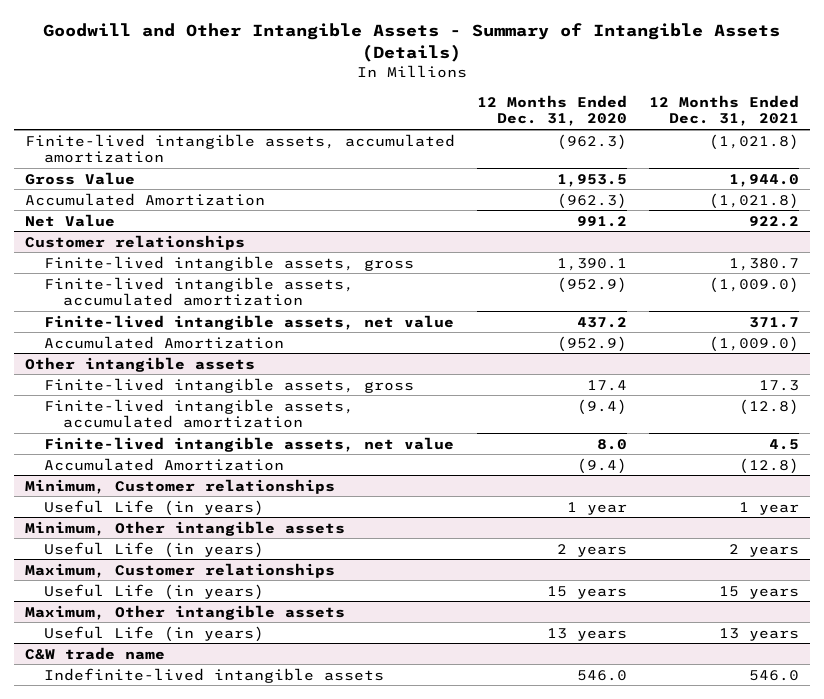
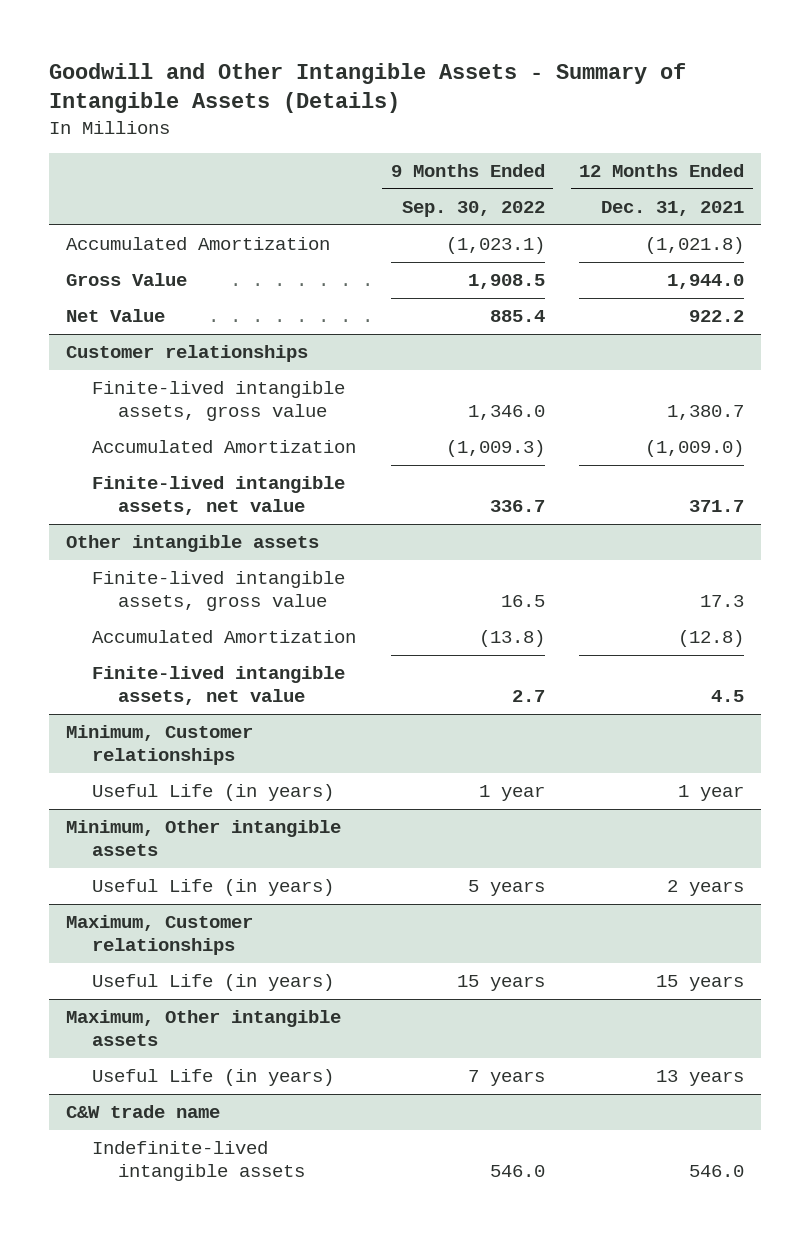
- | 12 Months Ended Dec. 31, 2020 | 12 Months Ended Dec. 31, 2021
+ | 9 Months Ended Sep. 30, 2022 | 12 Months Ended Dec. 31, 2021
- Finite-lived intangible assets, accumulated amortization | (962.3) | (1,021.8)
moved down: Gross Value | 1,908.5 | 1,944.0
@ Customer relationships
- Finite-lived intangible assets, gross | 1,390.1 | 1,380.7
- Finite-lived intangible assets, accumulated amortization | (952.9) | (1,009.0)
+ Finite-lived intangible assets, gross value | 1,346.0 | 1,380.7
moved down: Finite-lived intangible assets, net value | 336.7 | 371.7
@ Other intangible assets
- Finite-lived intangible assets, gross | 17.4 | 17.3
- Finite-lived intangible assets, accumulated amortization | (9.4) | (12.8)
+ Finite-lived intangible assets, gross value | 16.5 | 17.3
moved down: Finite-lived intangible assets, net value | 2.7 | 4.5

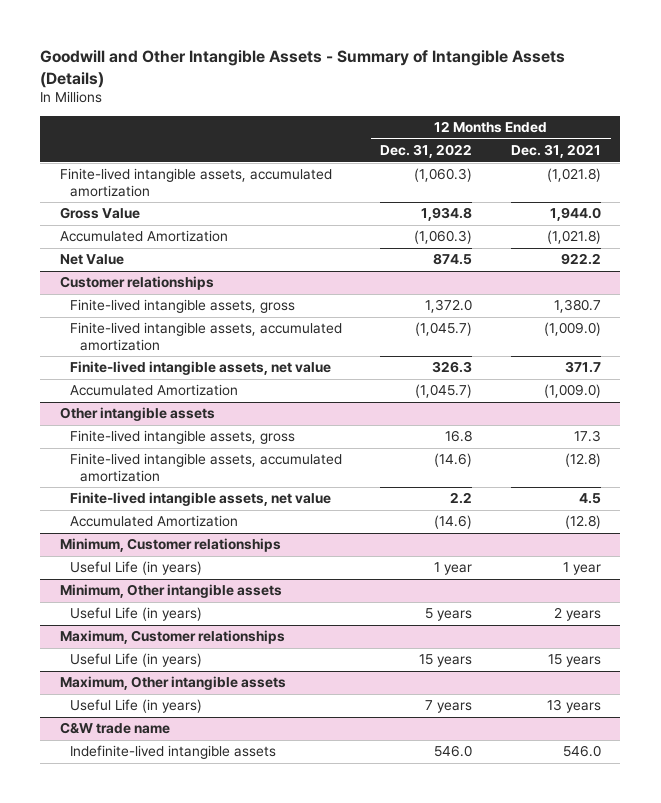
- | 9 Months Ended Sep. 30, 2022 | 12 Months Ended Dec. 31, 2021
+ | 12 Months Ended Dec. 31, 2022 | 12 Months Ended Dec. 31, 2021
+ Finite-lived intangible assets, accumulated amortization | (1,060.3) | (1,021.8)
moved down: Accumulated Amortization | (1,060.3) | (1,021.8)
@ Customer relationships
- Finite-lived intangible assets, gross value | 1,346.0 | 1,380.7
+ Finite-lived intangible assets, gross | 1,372.0 | 1,380.7
+ Finite-lived intangible assets, accumulated amortization | (1,045.7) | (1,009.0)
moved down: Accumulated Amortization | (1,045.7) | (1,009.0)
@ Other intangible assets
- Finite-lived intangible assets, gross value | 16.5 | 17.3
+ Finite-lived intangible assets, gross | 16.8 | 17.3
+ Finite-lived intangible assets, accumulated amortization | (14.6) | (12.8)
moved down: Accumulated Amortization | (14.6) | (12.8)

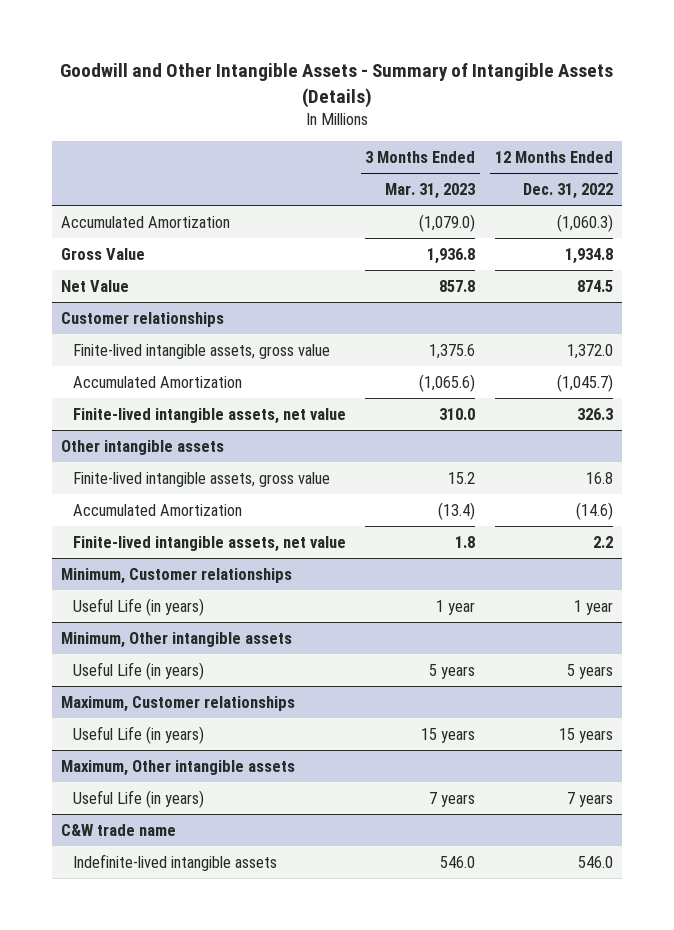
- | 12 Months Ended Dec. 31, 2022 | 12 Months Ended Dec. 31, 2021
+ | 3 Months Ended Mar. 31, 2023 | 12 Months Ended Dec. 31, 2022
- Finite-lived intangible assets, accumulated amortization | (1,060.3) | (1,021.8)
moved down: Gross Value | 1,936.8 | 1,934.8
@ Customer relationships
- Finite-lived intangible assets, gross | 1,372.0 | 1,380.7
- Finite-lived intangible assets, accumulated amortization | (1,045.7) | (1,009.0)
+ Finite-lived intangible assets, gross value | 1,375.6 | 1,372.0
moved down: Finite-lived intangible assets, net value | 310.0 | 326.3
@ Other intangible assets
- Finite-lived intangible assets, gross | 16.8 | 17.3
- Finite-lived intangible assets, accumulated amortization | (14.6) | (12.8)
+ Finite-lived intangible assets, gross value | 15.2 | 16.8
moved down: Finite-lived intangible assets, net value | 1.8 | 2.2

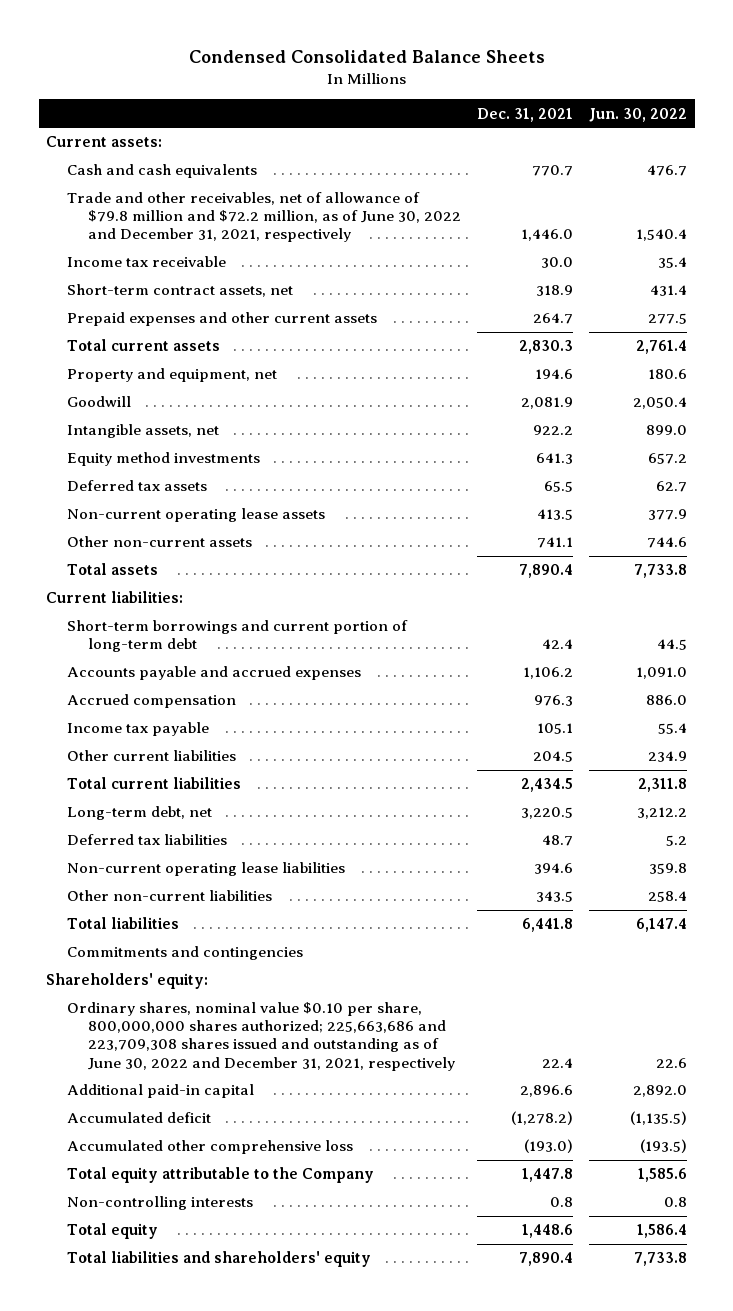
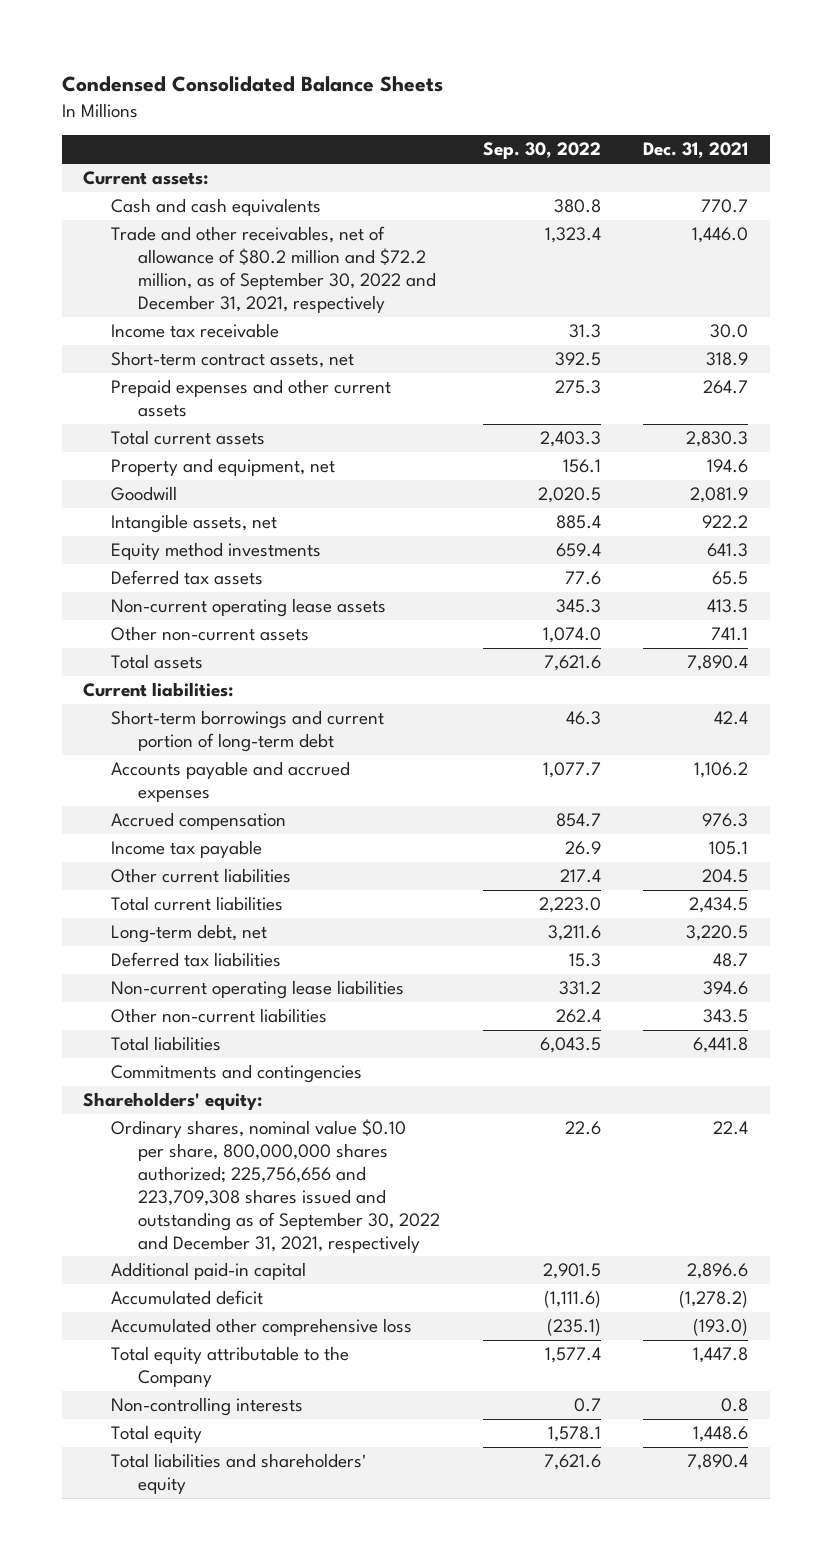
- | Dec. 31, 2021 | Jun. 30, 2022
+ | Sep. 30, 2022 | Dec. 31, 2021
- Trade and other receivables, net of allowance of $79.8 million and $72.2 million, as of June 30, 2022 and December 31, 2021, respectively | 1,446.0 | 1,540.4
+ Trade and other receivables, net of allowance of $80.2 million and $72.2 million, as of September 30, 2022 and December 31, 2021, respectively | 1,323.4 | 1,446.0
- Ordinary shares, nominal value $0.10 per share, 800,000,000 shares authorized; 225,663,686 and 223,709,308 shares issued and outstanding as of June 30, 2022 and December 31, 2021, respectively | 22.4 | 22.6
+ Ordinary shares, nominal value $0.10 per share, 800,000,000 shares authorized; 225,756,656 and 223,709,308 shares issued and outstanding as of September 30, 2022 and December 31, 2021, respectively | 22.6 | 22.4

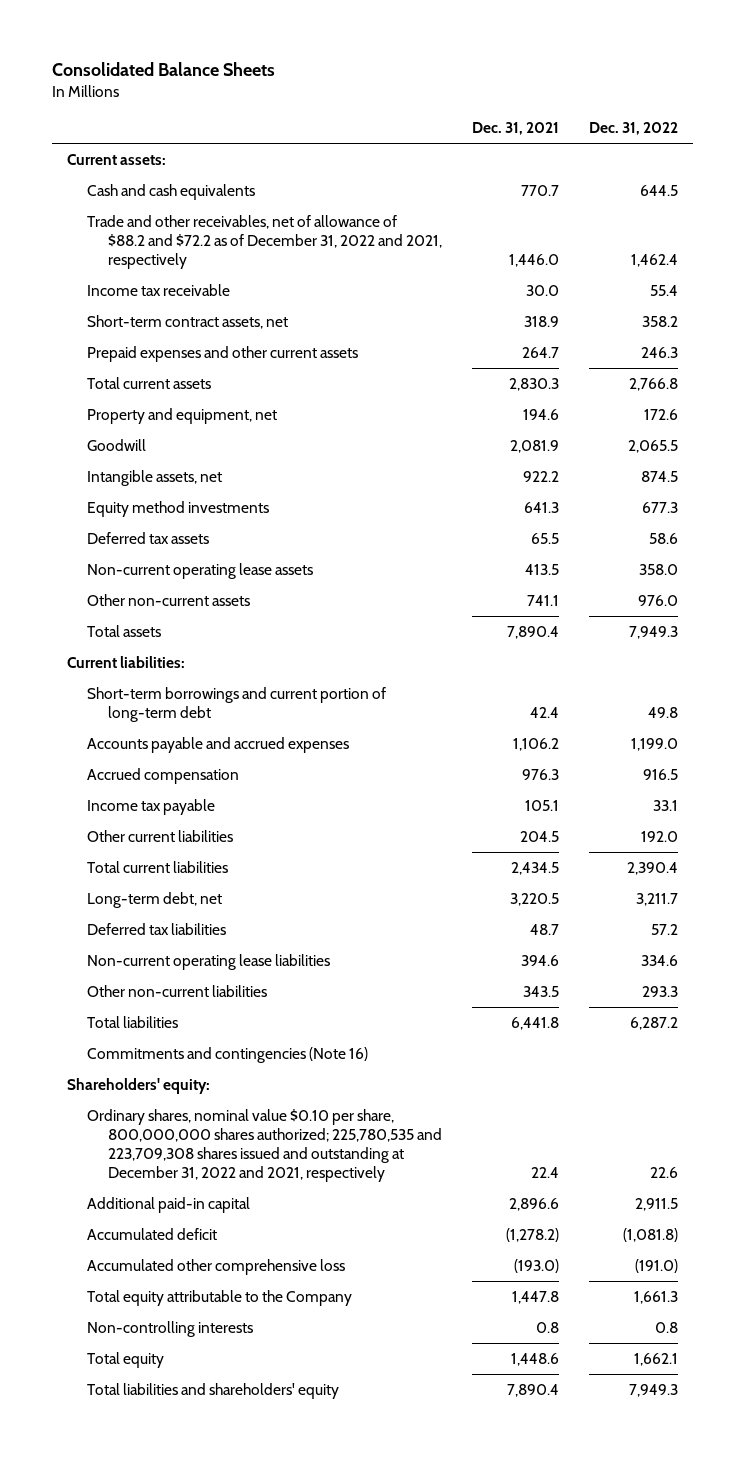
- Condensed Consolidated Balance Sheets
+ Consolidated Balance Sheets
- | Sep. 30, 2022 | Dec. 31, 2021
+ | Dec. 31, 2021 | Dec. 31, 2022
- Trade and other receivables, net of allowance of $80.2 million and $72.2 million, as of September 30, 2022 and December 31, 2021, respectively | 1,323.4 | 1,446.0
+ Trade and other receivables, net of allowance of $88.2 and $72.2 as of December 31, 2022 and 2021, respectively | 1,446.0 | 1,462.4
- Commitments and contingencies
+ Commitments and contingencies (Note 16)
- Ordinary shares, nominal value $0.10 per share, 800,000,000 shares authorized; 225,756,656 and 223,709,308 shares issued and outstanding as of September 30, 2022 and December 31, 2021, respectively | 22.6 | 22.4
+ Ordinary shares, nominal value $0.10 per share, 800,000,000 shares authorized; 225,780,535 and 223,709,308 shares issued and outstanding at December 31, 2022 and 2021, respectively | 22.4 | 22.6

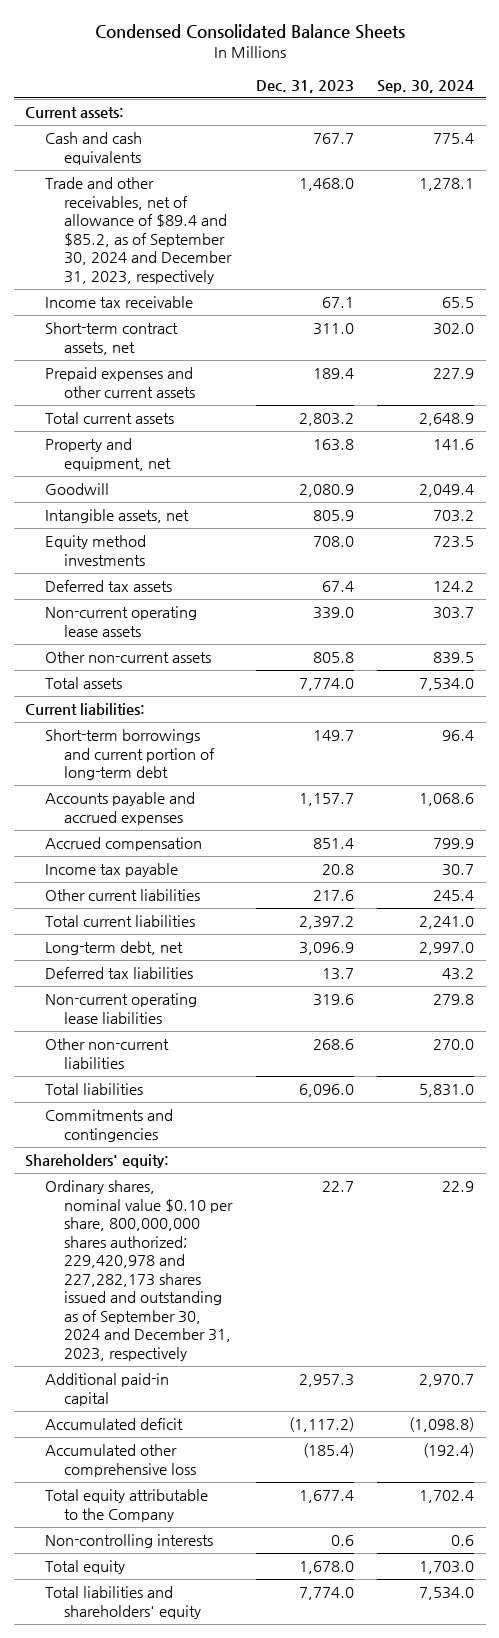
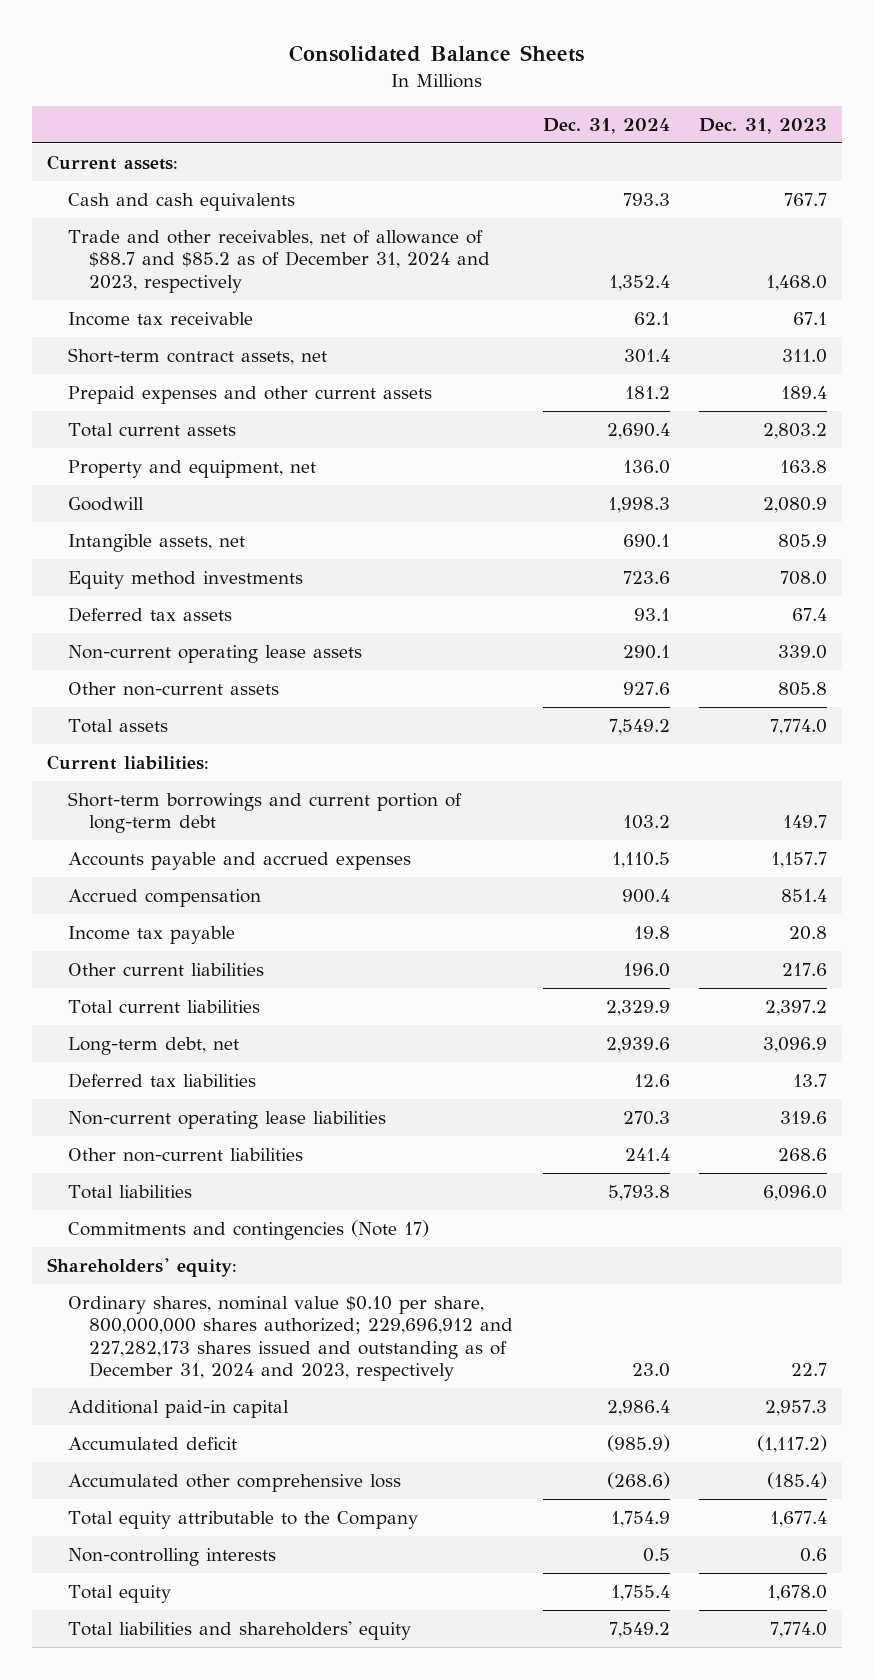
- Condensed Consolidated Balance Sheets
+ Consolidated Balance Sheets
- | Dec. 31, 2023 | Sep. 30, 2024
+ | Dec. 31, 2024 | Dec. 31, 2023
- Trade and other receivables, net of allowance of $89.4 and $85.2, as of September 30, 2024 and December 31, 2023, respectively | 1,468.0 | 1,278.1
+ Trade and other receivables, net of allowance of $88.7 and $85.2 as of December 31, 2024 and 2023, respectively | 1,352.4 | 1,468.0
- Commitments and contingencies
+ Commitments and contingencies (Note 17)
- Ordinary shares, nominal value $0.10 per share, 800,000,000 shares authorized; 229,420,978 and 227,282,173 shares issued and outstanding as of September 30, 2024 and December 31, 2023, respectively | 22.7 | 22.9
+ Ordinary shares, nominal value $0.10 per share, 800,000,000 shares authorized; 229,696,912 and 227,282,173 shares issued and outstanding as of December 31, 2024 and 2023, respectively | 23.0 | 22.7

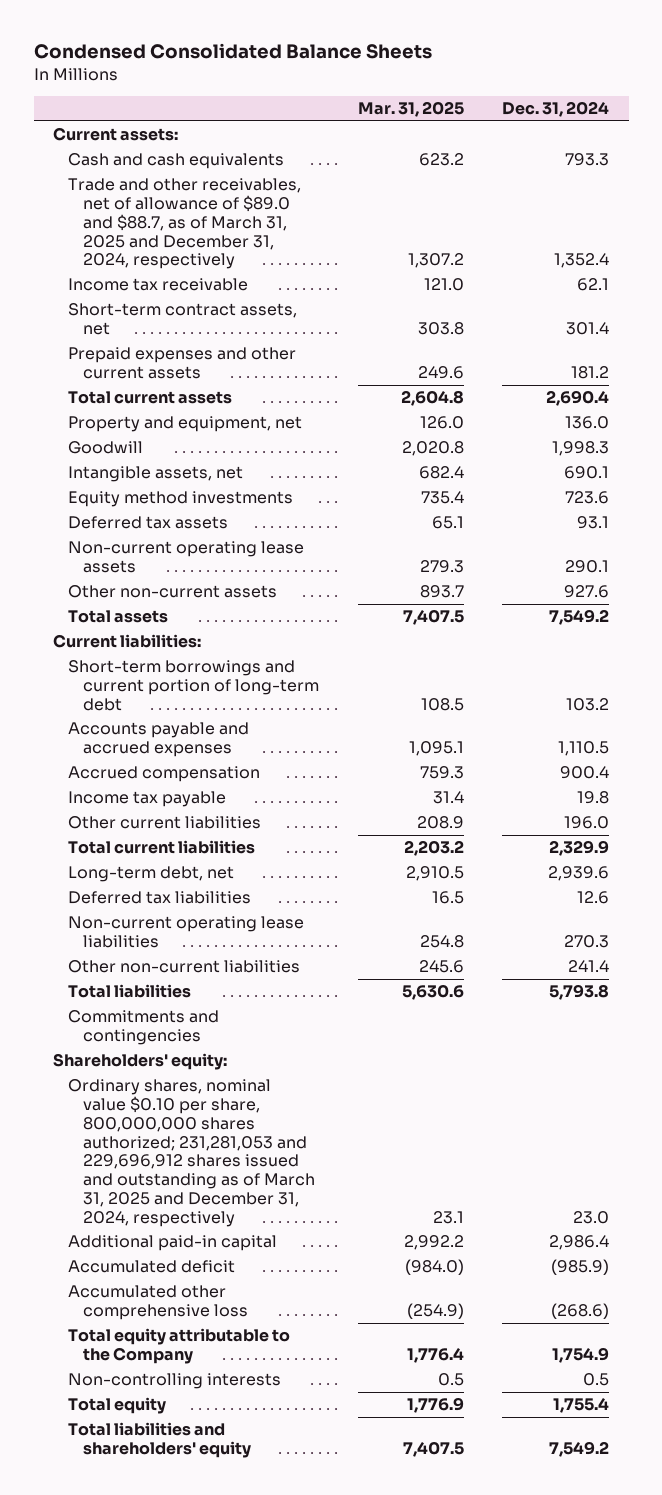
- Consolidated Balance Sheets
+ Condensed Consolidated Balance Sheets
- | Dec. 31, 2024 | Dec. 31, 2023
+ | Mar. 31, 2025 | Dec. 31, 2024
- Trade and other receivables, net of allowance of $88.7 and $85.2 as of December 31, 2024 and 2023, respectively | 1,352.4 | 1,468.0
+ Trade and other receivables, net of allowance of $89.0 and $88.7, as of March 31, 2025 and December 31, 2024, respectively | 1,307.2 | 1,352.4
- Commitments and contingencies (Note 17)
+ Commitments and contingencies
- Ordinary shares, nominal value $0.10 per share, 800,000,000 shares authorized; 229,696,912 and 227,282,173 shares issued and outstanding as of December 31, 2024 and 2023, respectively | 23.0 | 22.7
+ Ordinary shares, nominal value $0.10 per share, 800,000,000 shares authorized; 231,281,053 and 229,696,912 shares issued and outstanding as of March 31, 2025 and December 31, 2024, respectively | 23.1 | 23.0

